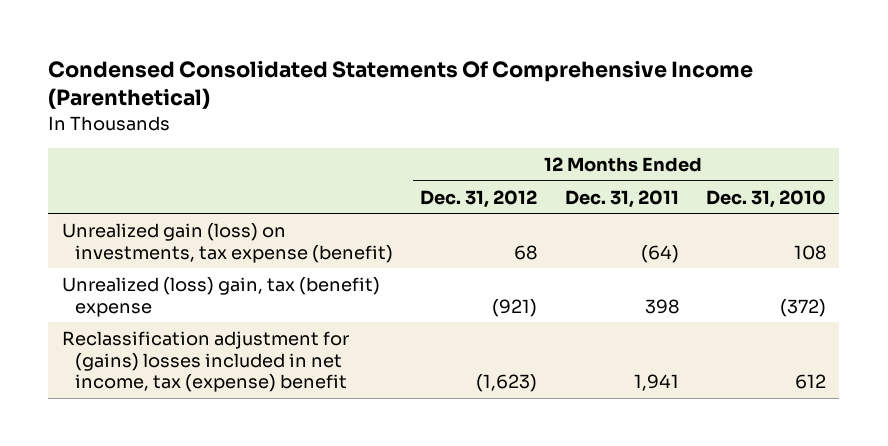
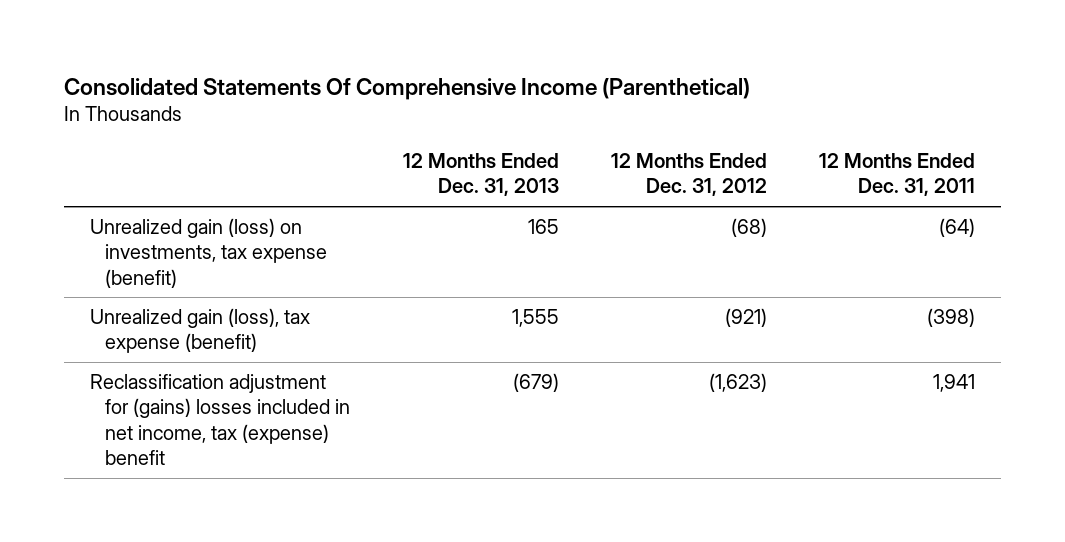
- Condensed Consolidated Statements Of Comprehensive Income (Parenthetical)
+ Consolidated Statements Of Comprehensive Income (Parenthetical)
- | 12 Months Ended Dec. 31, 2012 | 12 Months Ended Dec. 31, 2011 | 12 Months Ended Dec. 31, 2010
+ | 12 Months Ended Dec. 31, 2013 | 12 Months Ended Dec. 31, 2012 | 12 Months Ended Dec. 31, 2011
- Unrealized gain (loss) on investments, tax expense (benefit) | 68 | (64) | 108
- Unrealized (loss) gain, tax (benefit) expense | (921) | 398 | (372)
+ Unrealized gain (loss) on investments, tax expense (benefit) | 165 | (68) | (64)
+ Unrealized gain (loss), tax expense (benefit) | 1,555 | (921) | (398)

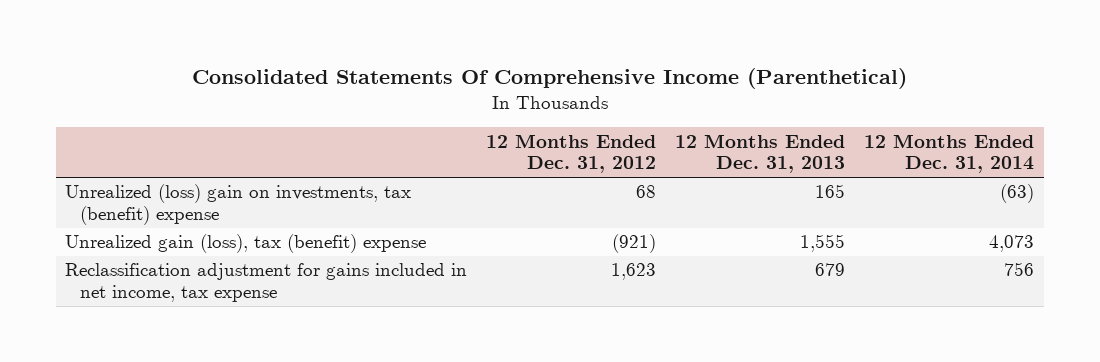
- | 12 Months Ended Dec. 31, 2013 | 12 Months Ended Dec. 31, 2012 | 12 Months Ended Dec. 31, 2011
+ | 12 Months Ended Dec. 31, 2012 | 12 Months Ended Dec. 31, 2013 | 12 Months Ended Dec. 31, 2014
- Unrealized gain (loss) on investments, tax expense (benefit) | 165 | (68) | (64)
- Unrealized gain (loss), tax expense (benefit) | 1,555 | (921) | (398)
- Reclassification adjustment for (gains) losses included in net income, tax (expense) benefit | (679) | (1,623) | 1,941
+ Unrealized (loss) gain on investments, tax (benefit) expense | 68 | 165 | (63)
+ Unrealized gain (loss), tax (benefit) expense | (921) | 1,555 | 4,073
+ Reclassification adjustment for gains included in net income, tax expense | 1,623 | 679 | 756

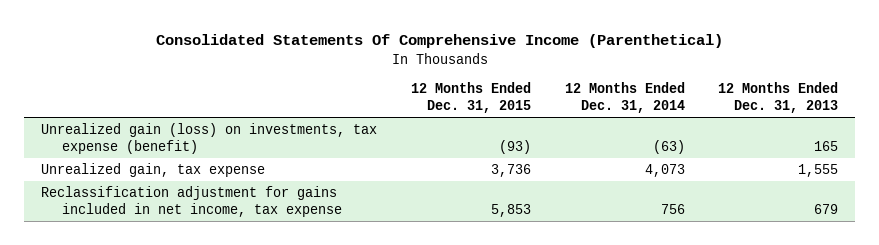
- | 12 Months Ended Dec. 31, 2012 | 12 Months Ended Dec. 31, 2013 | 12 Months Ended Dec. 31, 2014
+ | 12 Months Ended Dec. 31, 2015 | 12 Months Ended Dec. 31, 2014 | 12 Months Ended Dec. 31, 2013
- Unrealized (loss) gain on investments, tax (benefit) expense | 68 | 165 | (63)
- Unrealized gain (loss), tax (benefit) expense | (921) | 1,555 | 4,073
+ Unrealized gain (loss) on investments, tax expense (benefit) | (93) | (63) | 165
+ Unrealized gain, tax expense | 3,736 | 4,073 | 1,555

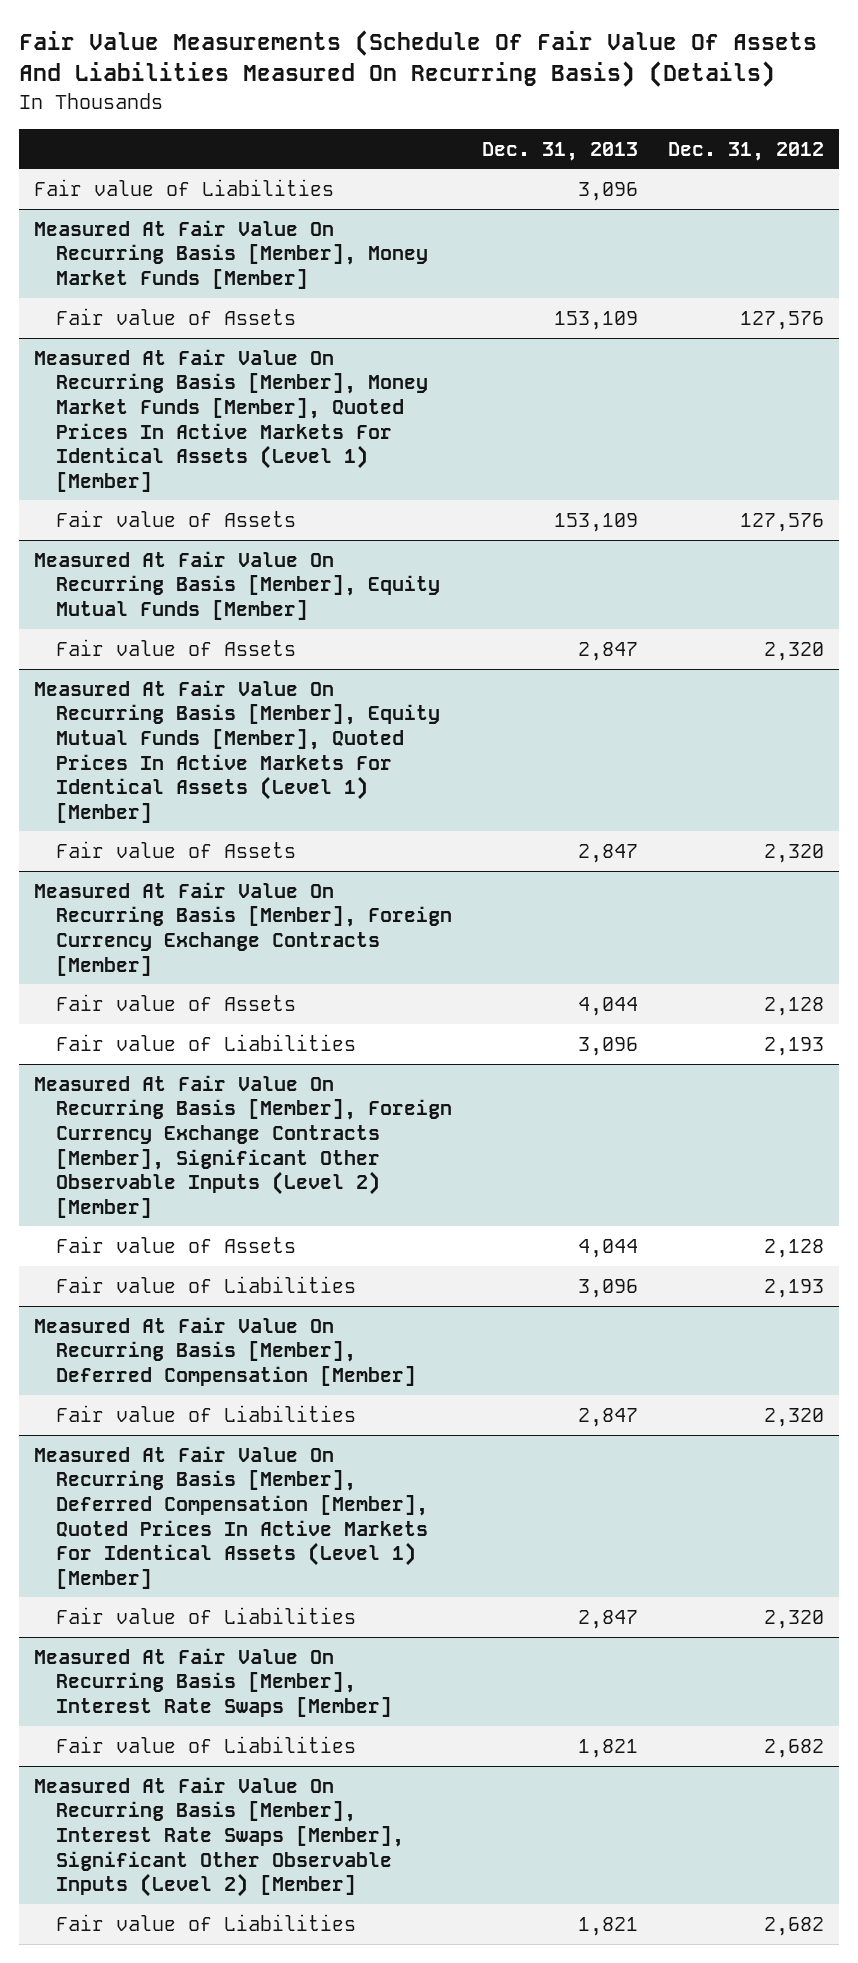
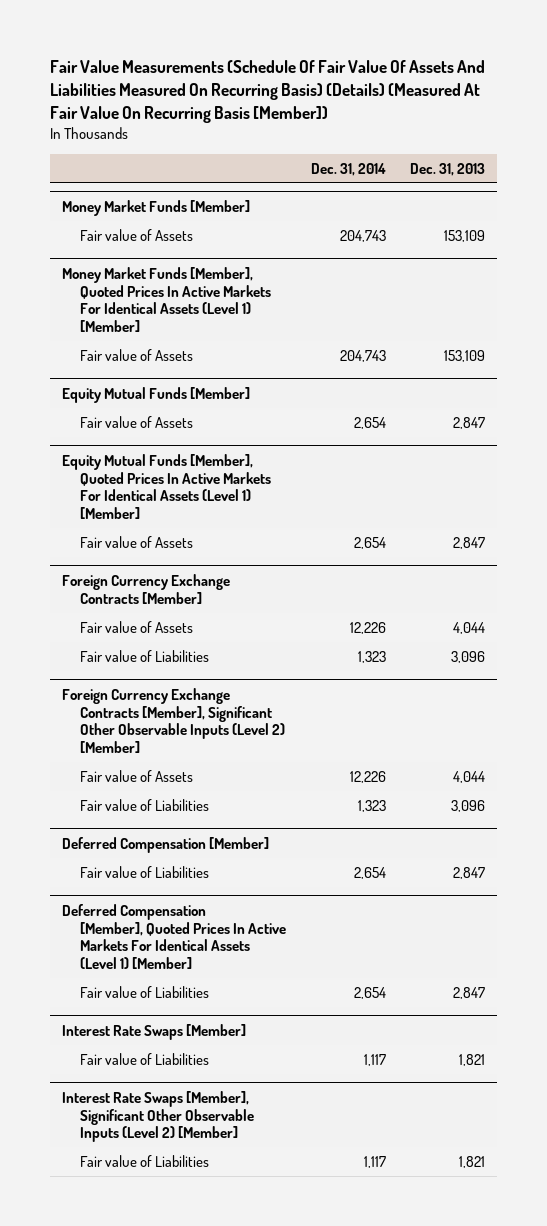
- Fair Value Measurements (Schedule Of Fair Value Of Assets And Liabilities Measured On Recurring Basis) (Details)
+ Fair Value Measurements (Schedule Of Fair Value Of Assets And Liabilities Measured On Recurring Basis) (Details) (Measured At Fair Value On Recurring Basis [Member])
- | Dec. 31, 2013 | Dec. 31, 2012
+ | Dec. 31, 2014 | Dec. 31, 2013
- Fair value of Liabilities | 3,096 |
- Measured At Fair Value On Recurring Basis [Member], Money Market Funds [Member]
+ Money Market Funds [Member]
- Measured At Fair Value On Recurring Basis [Member], Money Market Funds [Member], Quoted Prices In Active Markets For Identical Assets (Level 1) [Member]
+ Money Market Funds [Member], Quoted Prices In Active Markets For Identical Assets (Level 1) [Member]
- Measured At Fair Value On Recurring Basis [Member], Equity Mutual Funds [Member]
+ Equity Mutual Funds [Member]
- Measured At Fair Value On Recurring Basis [Member], Equity Mutual Funds [Member], Quoted Prices In Active Markets For Identical Assets (Level 1) [Member]
+ Equity Mutual Funds [Member], Quoted Prices In Active Markets For Identical Assets (Level 1) [Member]
- Measured At Fair Value On Recurring Basis [Member], Foreign Currency Exchange Contracts [Member]
+ Foreign Currency Exchange Contracts [Member]
- Measured At Fair Value On Recurring Basis [Member], Foreign Currency Exchange Contracts [Member], Significant Other Observable Inputs (Level 2) [Member]
+ Foreign Currency Exchange Contracts [Member], Significant Other Observable Inputs (Level 2) [Member]
- Measured At Fair Value On Recurring Basis [Member], Deferred Compensation [Member]
+ Deferred Compensation [Member]
- Measured At Fair Value On Recurring Basis [Member], Deferred Compensation [Member], Quoted Prices In Active Markets For Identical Assets (Level 1) [Member]
+ Deferred Compensation [Member], Quoted Prices In Active Markets For Identical Assets (Level 1) [Member]
- Measured At Fair Value On Recurring Basis [Member], Interest Rate Swaps [Member]
+ Interest Rate Swaps [Member]
- Measured At Fair Value On Recurring Basis [Member], Interest Rate Swaps [Member], Significant Other Observable Inputs (Level 2) [Member]
+ Interest Rate Swaps [Member], Significant Other Observable Inputs (Level 2) [Member]

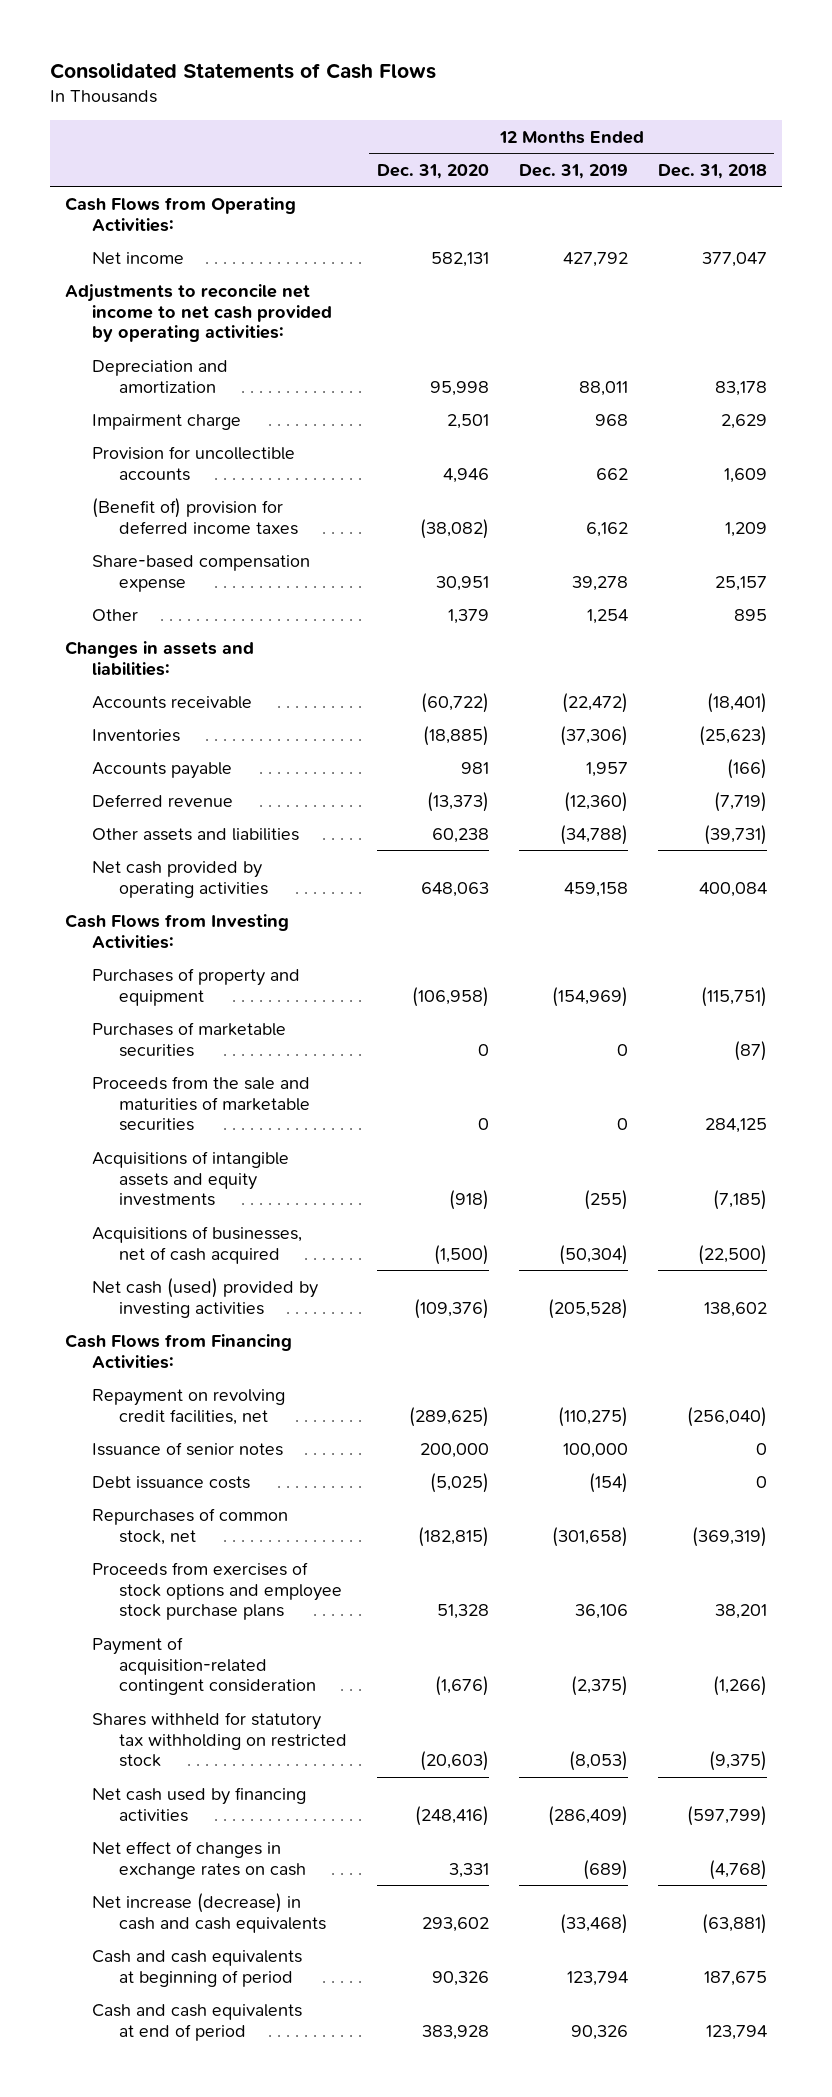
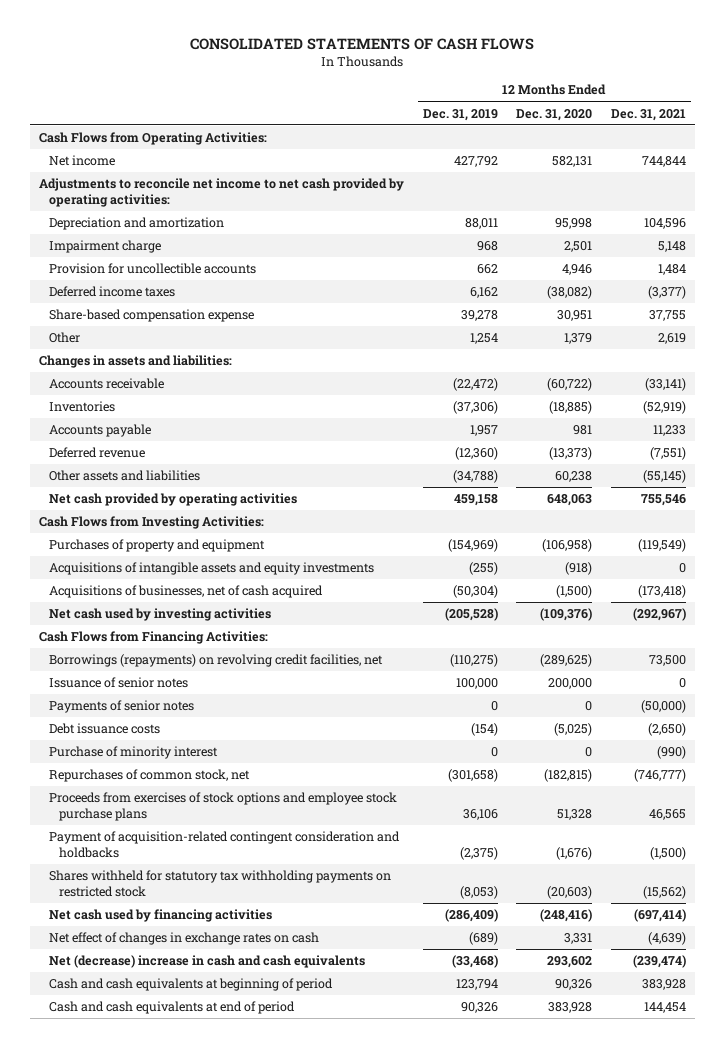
- Consolidated Statements of Cash Flows
+ CONSOLIDATED STATEMENTS OF CASH FLOWS
- | 12 Months Ended Dec. 31, 2020 | 12 Months Ended Dec. 31, 2019 | 12 Months Ended Dec. 31, 2018
+ | 12 Months Ended Dec. 31, 2019 | 12 Months Ended Dec. 31, 2020 | 12 Months Ended Dec. 31, 2021
- (Benefit of) provision for deferred income taxes | (38,082) | 6,162 | 1,209
+ Deferred income taxes | 6,162 | (38,082) | (3,377)
- Purchases of marketable securities | 0 | 0 | (87)
- Proceeds from the sale and maturities of marketable securities | 0 | 0 | 284,125
- Net cash (used) provided by investing activities | (109,376) | (205,528) | 138,602
+ Net cash used by investing activities | (205,528) | (109,376) | (292,967)
- Repayment on revolving credit facilities, net | (289,625) | (110,275) | (256,040)
+ Borrowings (repayments) on revolving credit facilities, net | (110,275) | (289,625) | 73,500
+ Payments of senior notes | 0 | 0 | (50,000)
+ Purchase of minority interest | 0 | 0 | (990)
- Payment of acquisition-related contingent consideration | (1,676) | (2,375) | (1,266)
- Shares withheld for statutory tax withholding on restricted stock | (20,603) | (8,053) | (9,375)
+ Payment of acquisition-related contingent consideration and holdbacks | (2,375) | (1,676) | (1,500)
+ Shares withheld for statutory tax withholding payments on restricted stock | (8,053) | (20,603) | (15,562)
- Net increase (decrease) in cash and cash equivalents | 293,602 | (33,468) | (63,881)
+ Net (decrease) increase in cash and cash equivalents | (33,468) | 293,602 | (239,474)

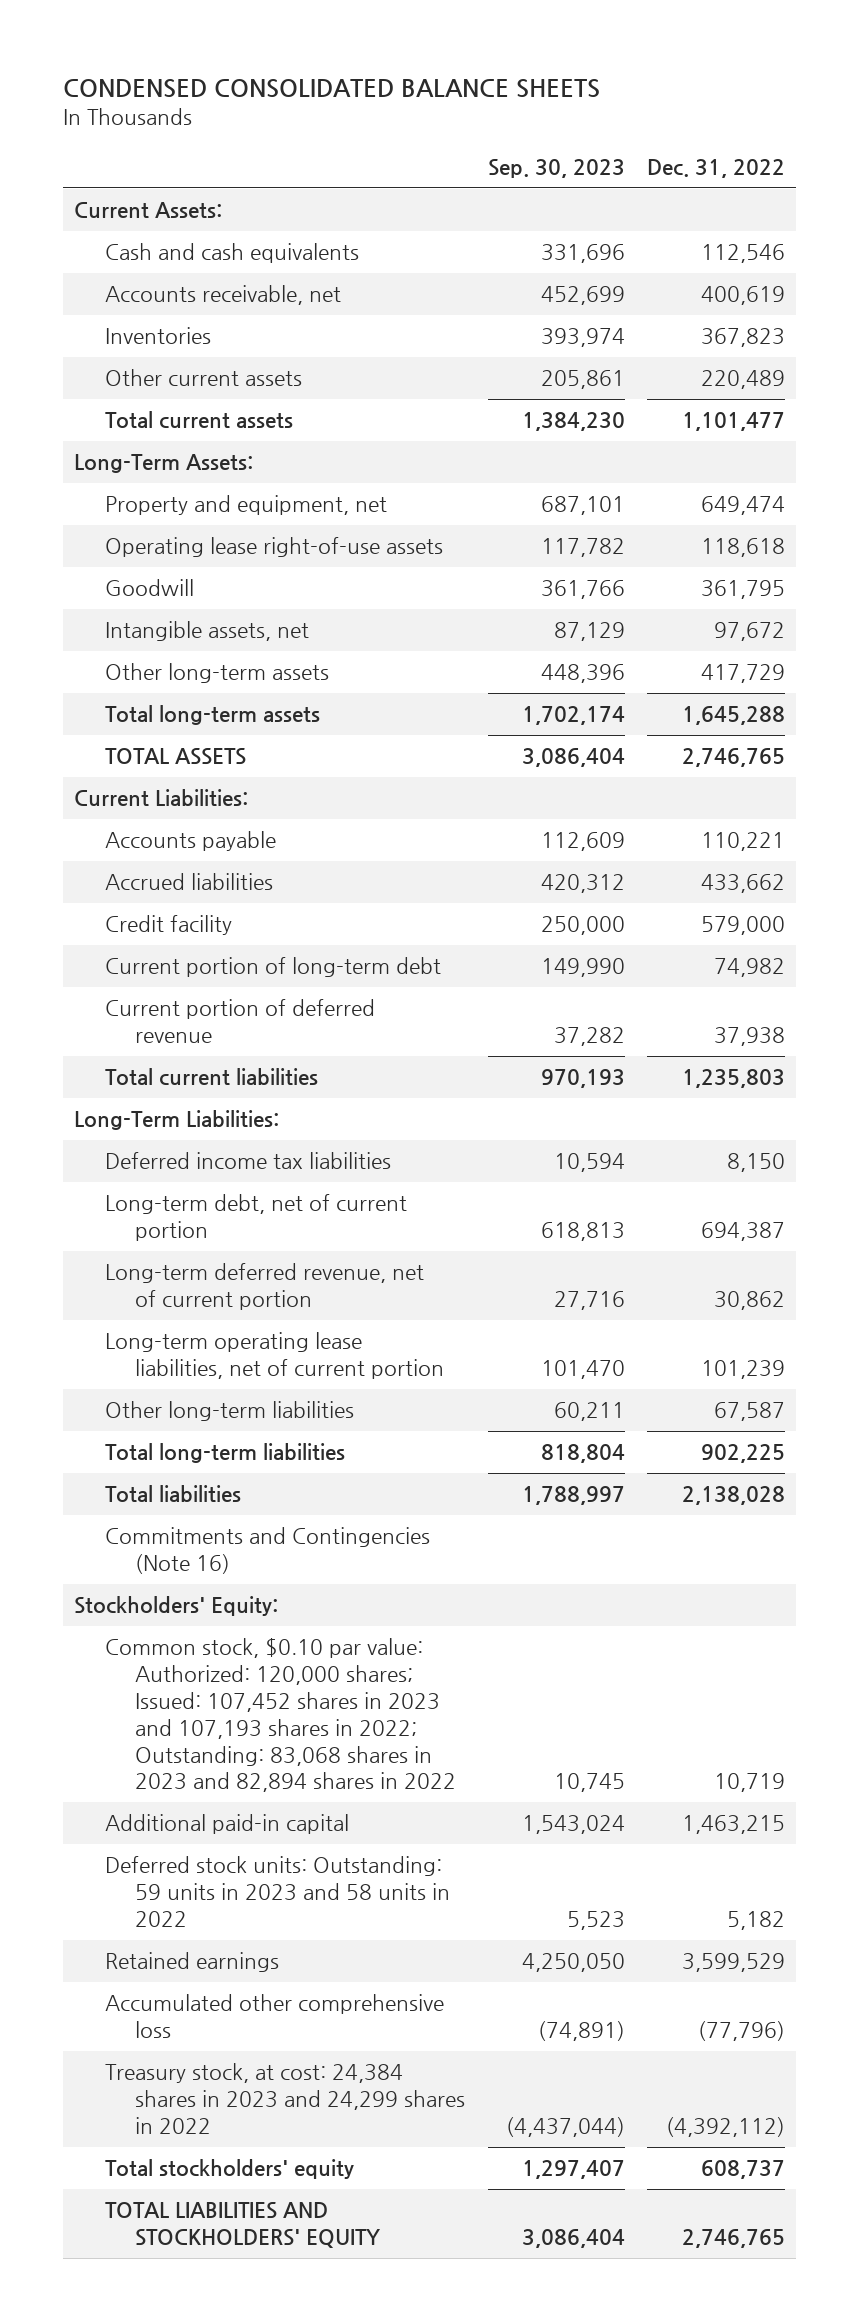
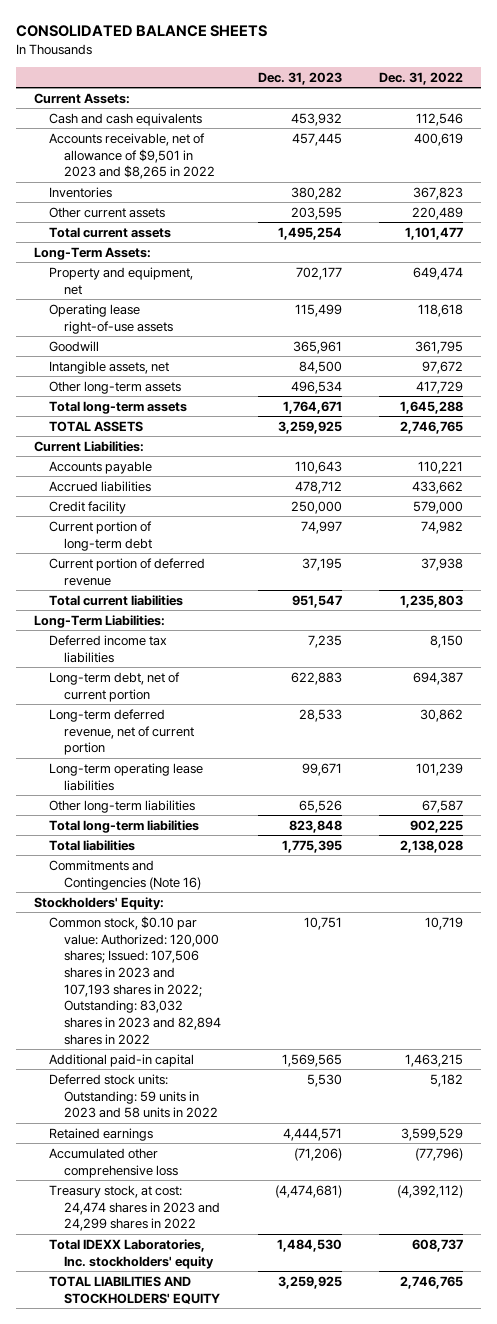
- CONDENSED CONSOLIDATED BALANCE SHEETS
+ CONSOLIDATED BALANCE SHEETS
- | Sep. 30, 2023 | Dec. 31, 2022
+ | Dec. 31, 2023 | Dec. 31, 2022
- Accounts receivable, net | 452,699 | 400,619
+ Accounts receivable, net of allowance of $9,501 in 2023 and $8,265 in 2022 | 457,445 | 400,619
- Long-term operating lease liabilities, net of current portion | 101,470 | 101,239
+ Long-term operating lease liabilities | 99,671 | 101,239
- Common stock, $0.10 par value: Authorized: 120,000 shares; Issued: 107,452 shares in 2023 and 107,193 shares in 2022; Outstanding: 83,068 shares in 2023 and 82,894 shares in 2022 | 10,745 | 10,719
+ Common stock, $0.10 par value: Authorized: 120,000 shares; Issued: 107,506 shares in 2023 and 107,193 shares in 2022; Outstanding: 83,032 shares in 2023 and 82,894 shares in 2022 | 10,751 | 10,719
- Treasury stock, at cost: 24,384 shares in 2023 and 24,299 shares in 2022 | (4,437,044) | (4,392,112)
- Total stockholders' equity | 1,297,407 | 608,737
+ Treasury stock, at cost: 24,474 shares in 2023 and 24,299 shares in 2022 | (4,474,681) | (4,392,112)
+ Total IDEXX Laboratories, Inc. stockholders' equity | 1,484,530 | 608,737

